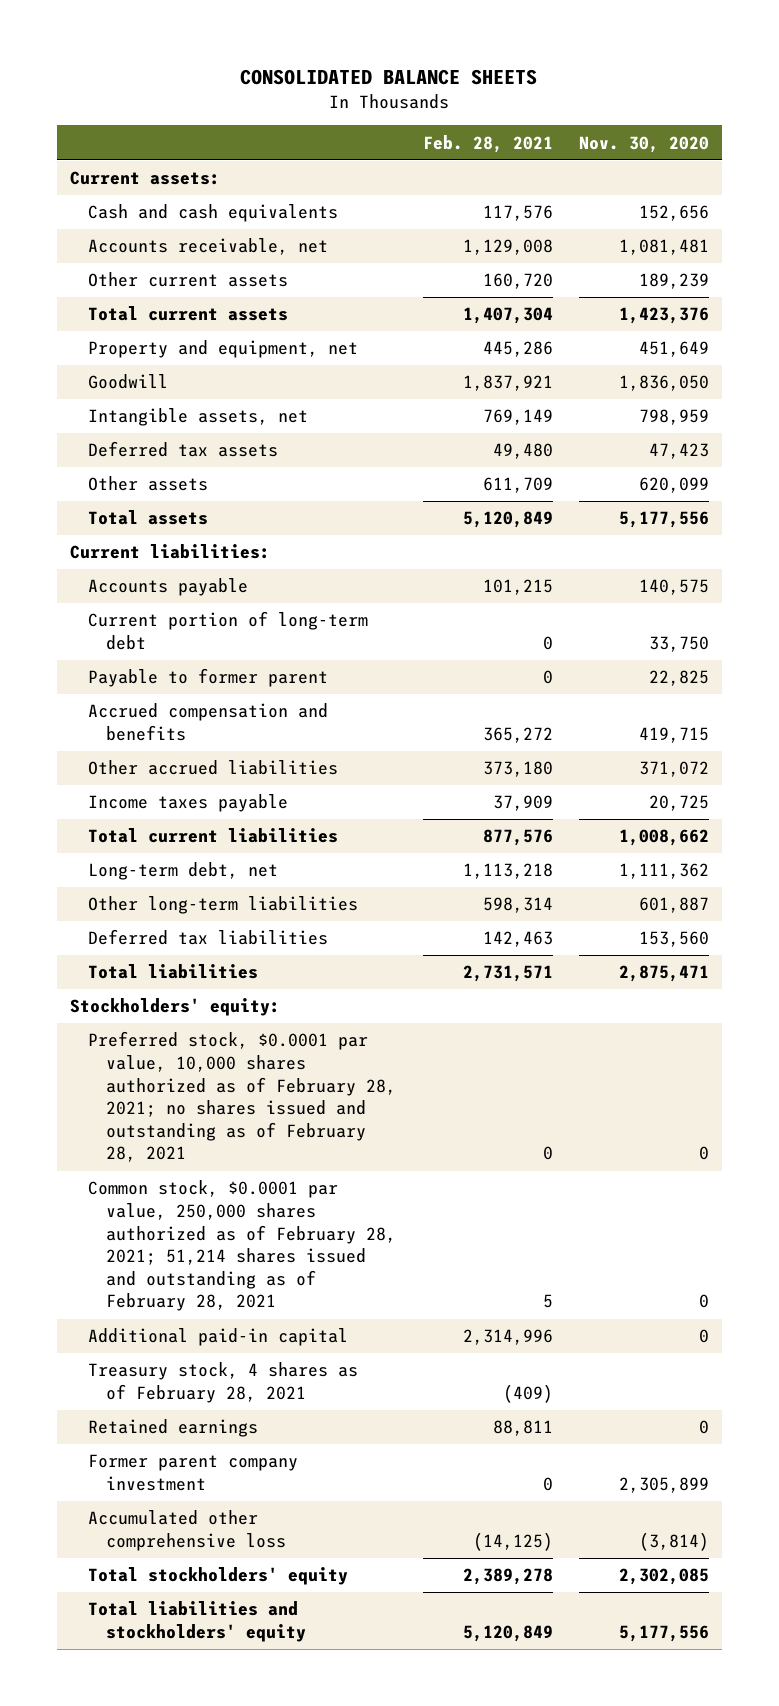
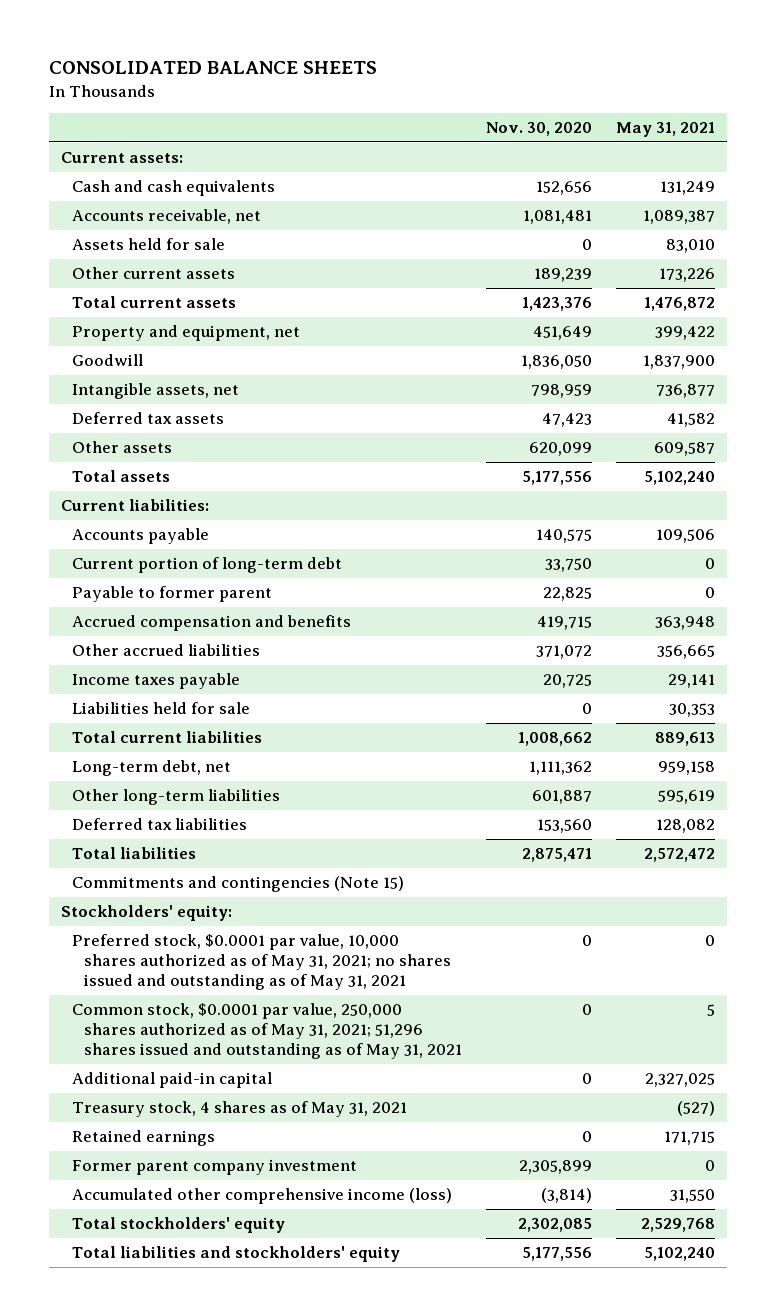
- | Feb. 28, 2021 | Nov. 30, 2020
+ | Nov. 30, 2020 | May 31, 2021
+ Assets held for sale | 0 | 83,010
+ Liabilities held for sale | 0 | 30,353
+ Commitments and contingencies (Note 15)
- Preferred stock, $0.0001 par value, 10,000 shares authorized as of February 28, 2021; no shares issued and outstanding as of February 28, 2021 | 0 | 0
- Common stock, $0.0001 par value, 250,000 shares authorized as of February 28, 2021; 51,214 shares issued and outstanding as of February 28, 2021 | 5 | 0
+ Preferred stock, $0.0001 par value, 10,000 shares authorized as of May 31, 2021; no shares issued and outstanding as of May 31, 2021 | 0 | 0
+ Common stock, $0.0001 par value, 250,000 shares authorized as of May 31, 2021; 51,296 shares issued and outstanding as of May 31, 2021 | 0 | 5
- Treasury stock, 4 shares as of February 28, 2021 | (409) |
+ Treasury stock, 4 shares as of May 31, 2021 | | (527)
- Accumulated other comprehensive loss | (14,125) | (3,814)
+ Accumulated other comprehensive income (loss) | (3,814) | 31,550

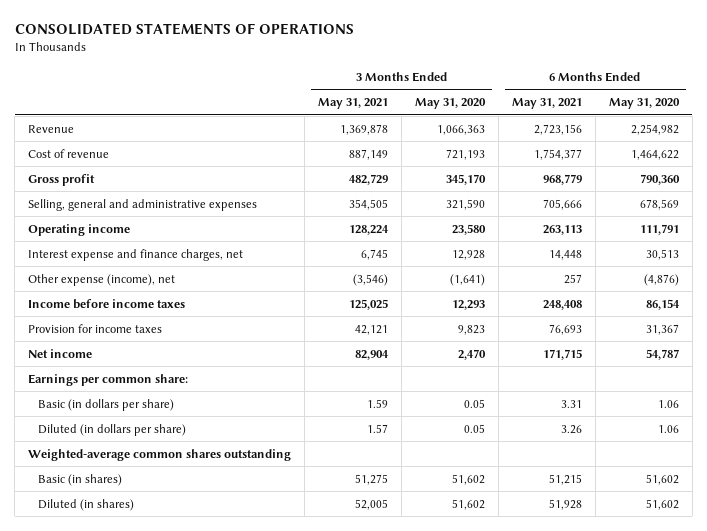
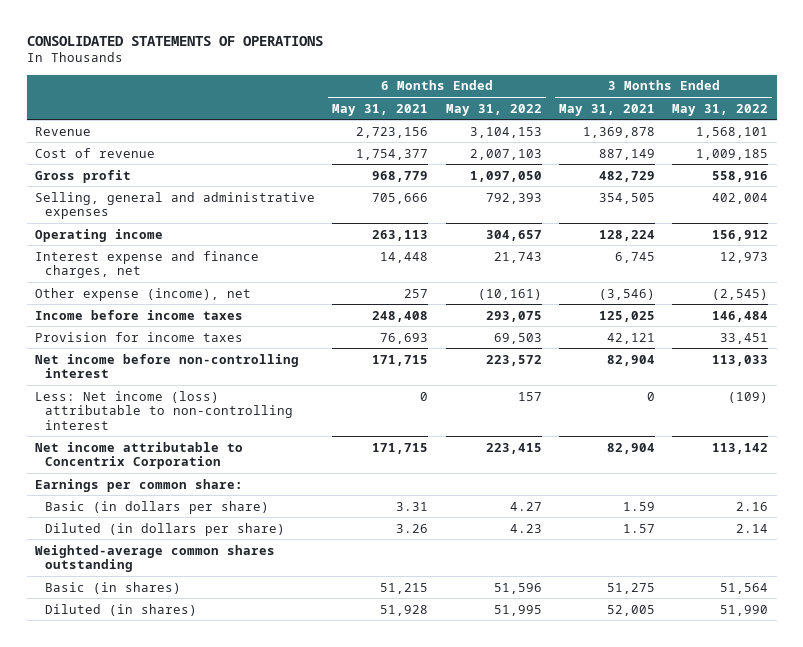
- | 3 Months Ended May 31, 2021 | 3 Months Ended May 31, 2020 | 6 Months Ended May 31, 2021 | 6 Months Ended May 31, 2020
+ | 6 Months Ended May 31, 2021 | 6 Months Ended May 31, 2022 | 3 Months Ended May 31, 2021 | 3 Months Ended May 31, 2022
- Net income | 82,904 | 2,470 | 171,715 | 54,787
+ Net income before non-controlling interest | 171,715 | 223,572 | 82,904 | 113,033
+ Less: Net income (loss) attributable to non-controlling interest | 0 | 157 | 0 | (109)
+ Net income attributable to Concentrix Corporation | 171,715 | 223,415 | 82,904 | 113,142

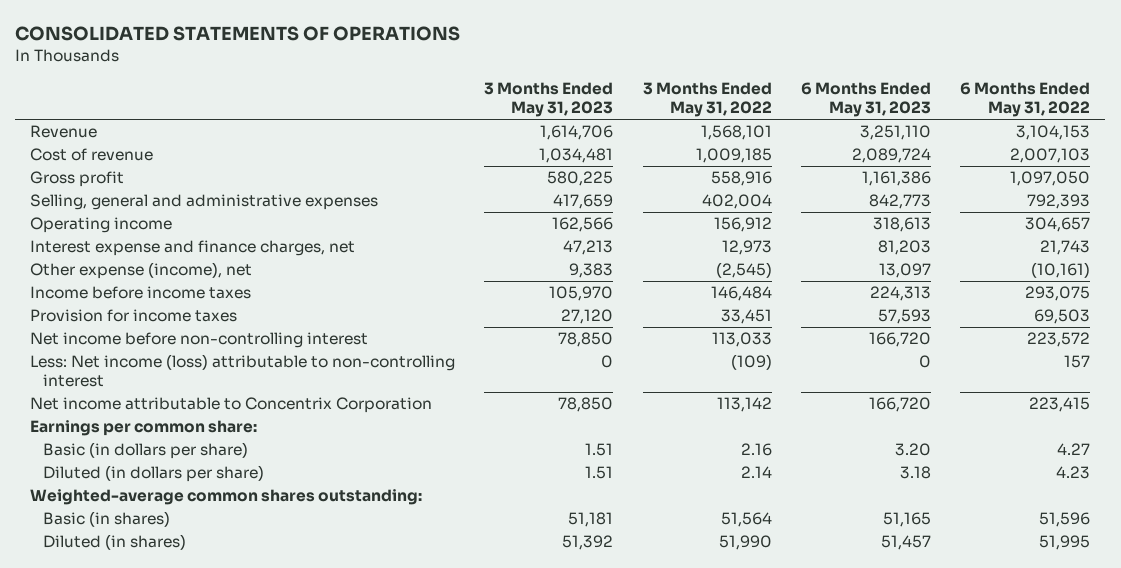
- | 6 Months Ended May 31, 2021 | 6 Months Ended May 31, 2022 | 3 Months Ended May 31, 2021 | 3 Months Ended May 31, 2022
+ | 3 Months Ended May 31, 2023 | 3 Months Ended May 31, 2022 | 6 Months Ended May 31, 2023 | 6 Months Ended May 31, 2022
- Weighted-average common shares outstanding
+ Weighted-average common shares outstanding:

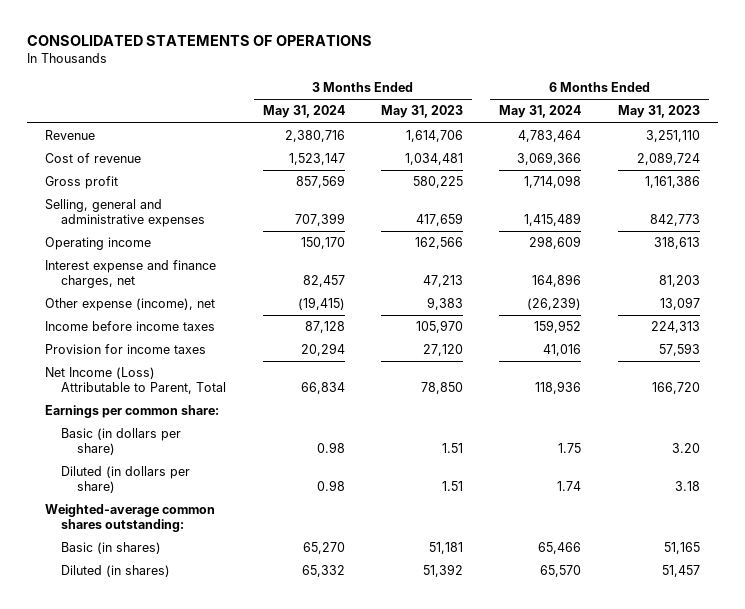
- | 3 Months Ended May 31, 2023 | 3 Months Ended May 31, 2022 | 6 Months Ended May 31, 2023 | 6 Months Ended May 31, 2022
+ | 3 Months Ended May 31, 2024 | 3 Months Ended May 31, 2023 | 6 Months Ended May 31, 2024 | 6 Months Ended May 31, 2023
- Net income before non-controlling interest | 78,850 | 113,033 | 166,720 | 223,572
- Less: Net income (loss) attributable to non-controlling interest | 0 | (109) | 0 | 157
- Net income attributable to Concentrix Corporation | 78,850 | 113,142 | 166,720 | 223,415
+ Net Income (Loss) Attributable to Parent, Total | 66,834 | 78,850 | 118,936 | 166,720

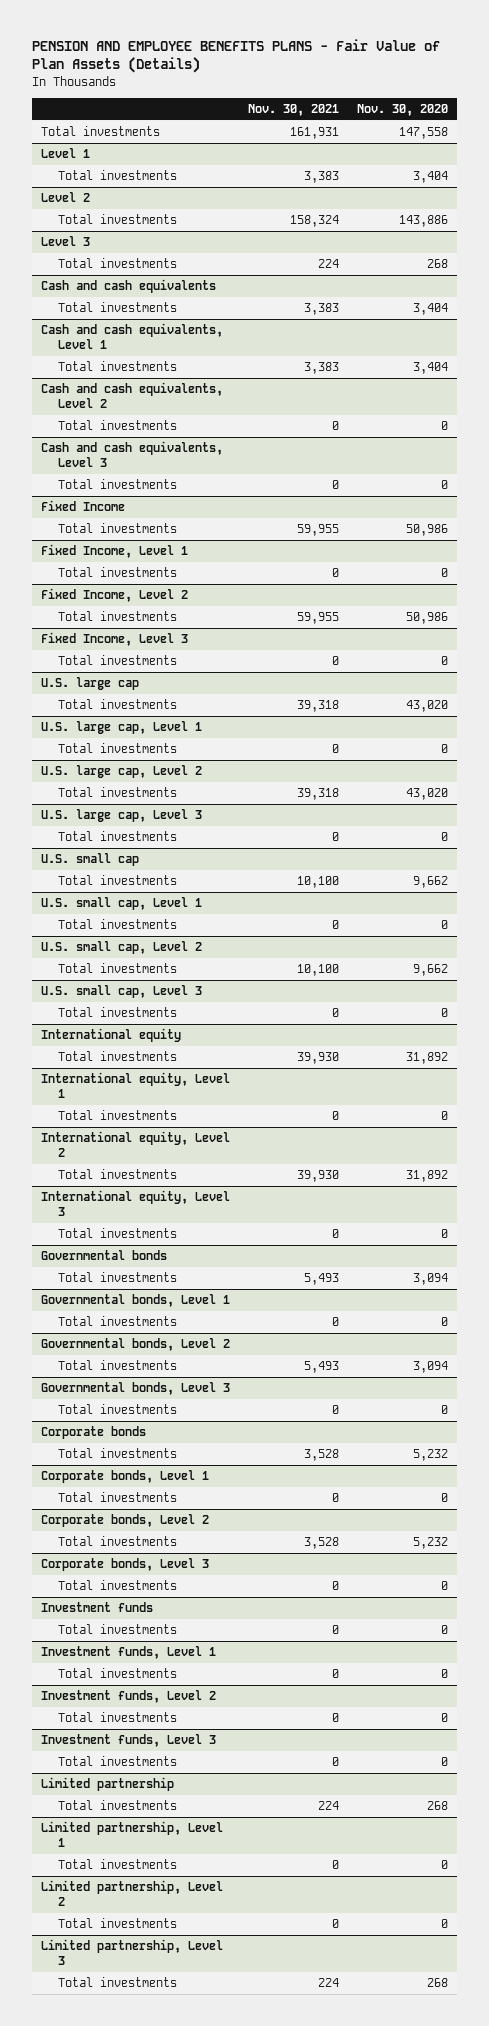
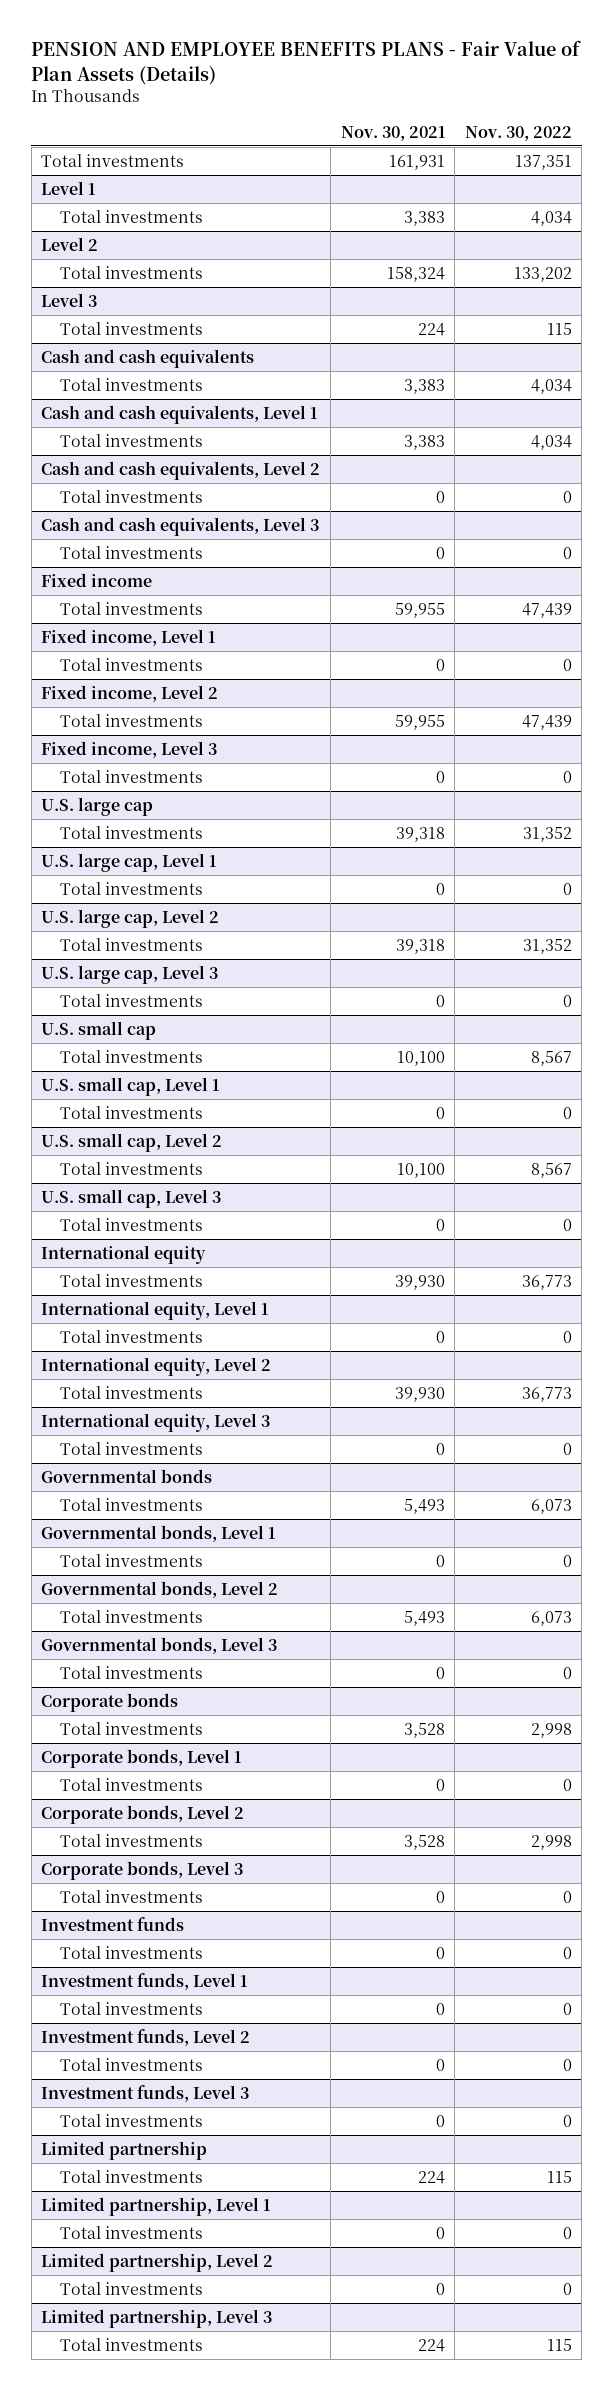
- | Nov. 30, 2021 | Nov. 30, 2020
+ | Nov. 30, 2021 | Nov. 30, 2022
- Fixed Income
+ Fixed income
- Fixed Income, Level 1
+ Fixed income, Level 1
- Fixed Income, Level 2
+ Fixed income, Level 2
- Fixed Income, Level 3
+ Fixed income, Level 3

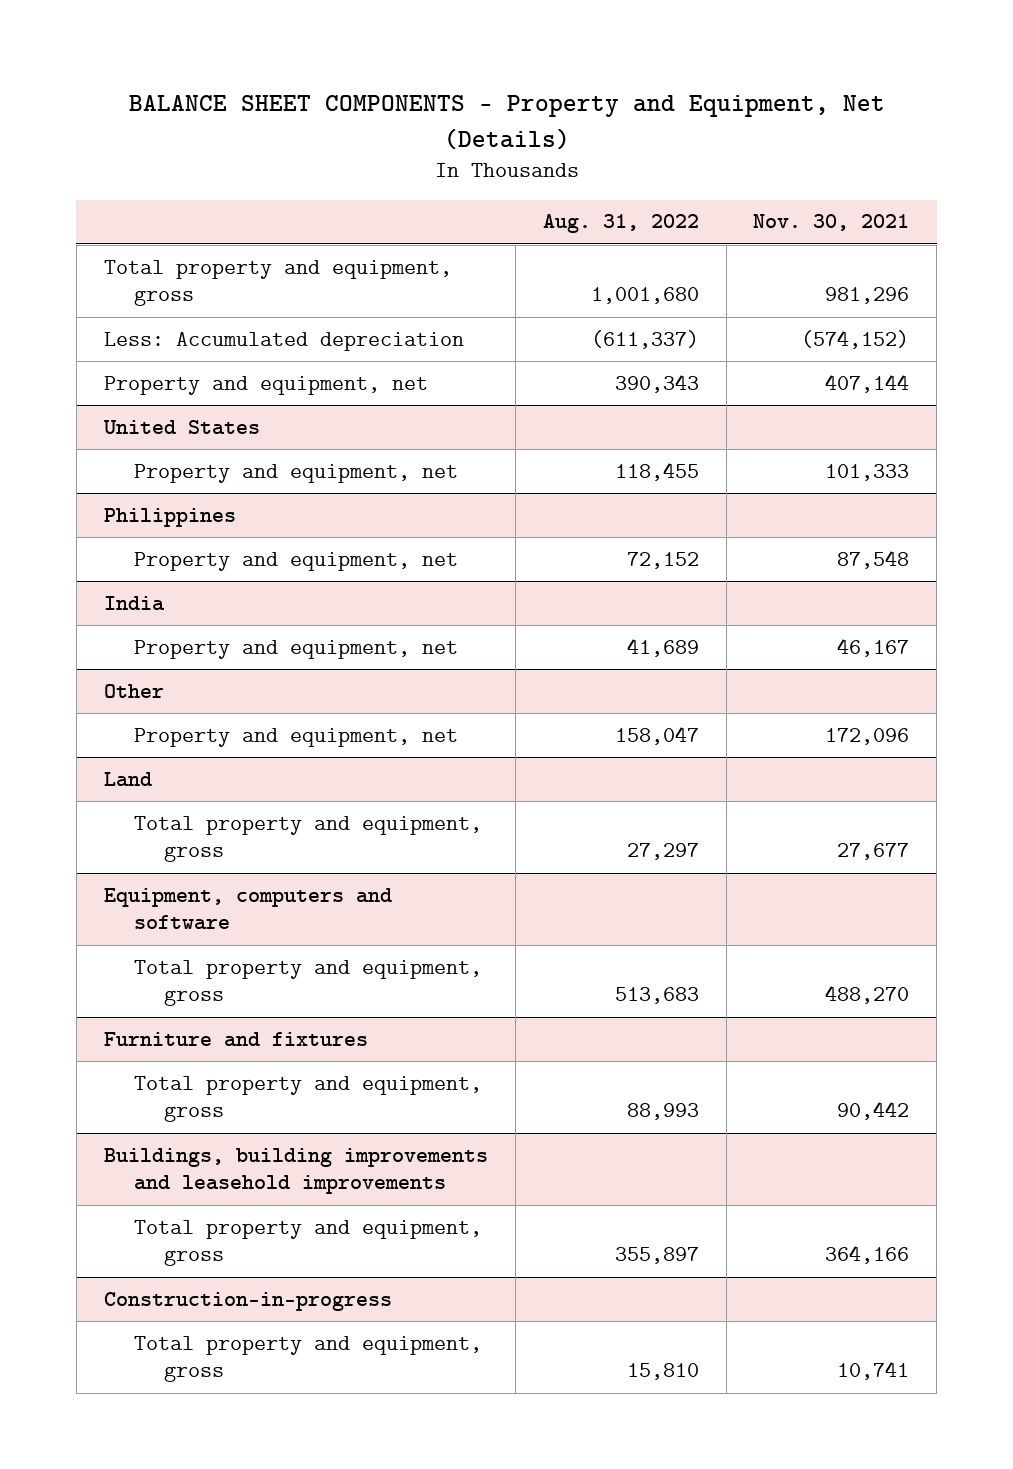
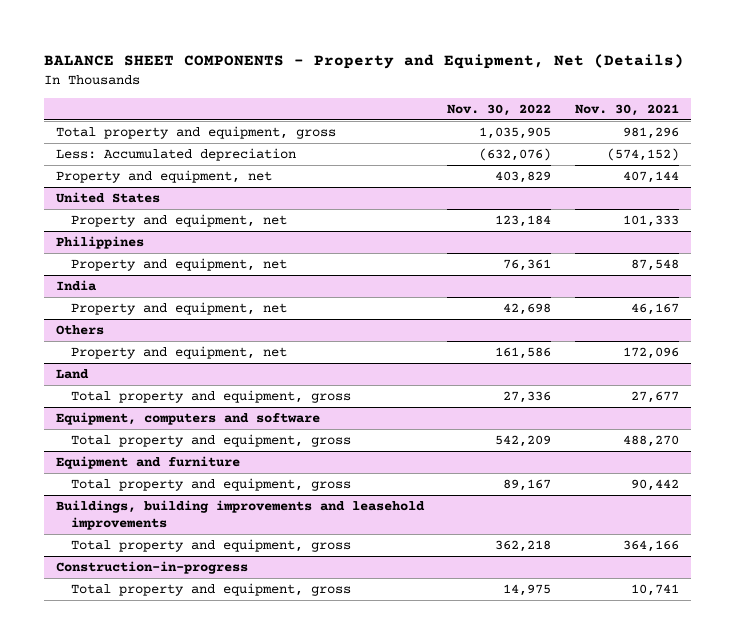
- | Aug. 31, 2022 | Nov. 30, 2021
+ | Nov. 30, 2022 | Nov. 30, 2021
- Other
+ Others
- Furniture and fixtures
+ Equipment and furniture

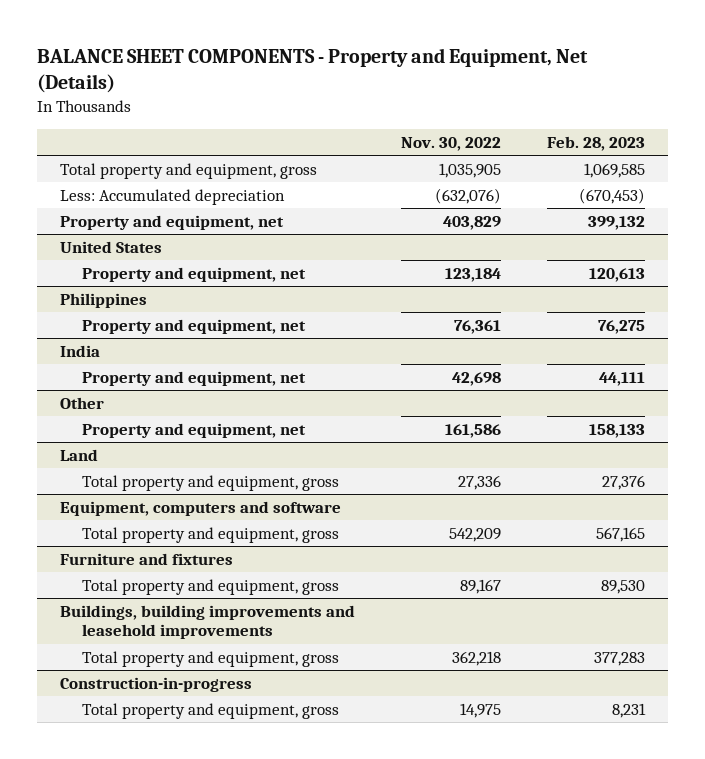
- | Nov. 30, 2022 | Nov. 30, 2021
+ | Nov. 30, 2022 | Feb. 28, 2023
- Others
+ Other
- Equipment and furniture
+ Furniture and fixtures

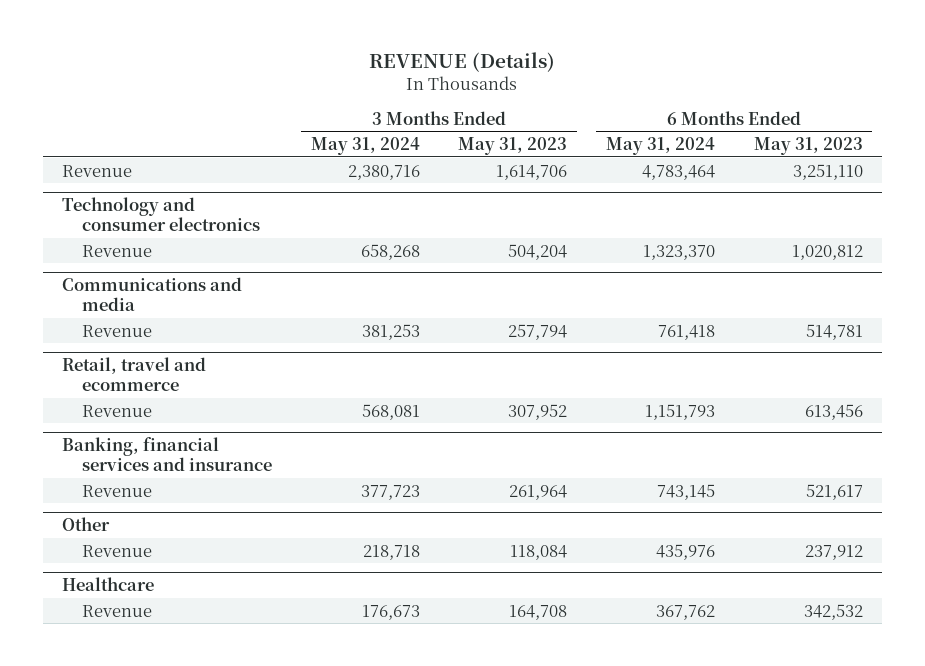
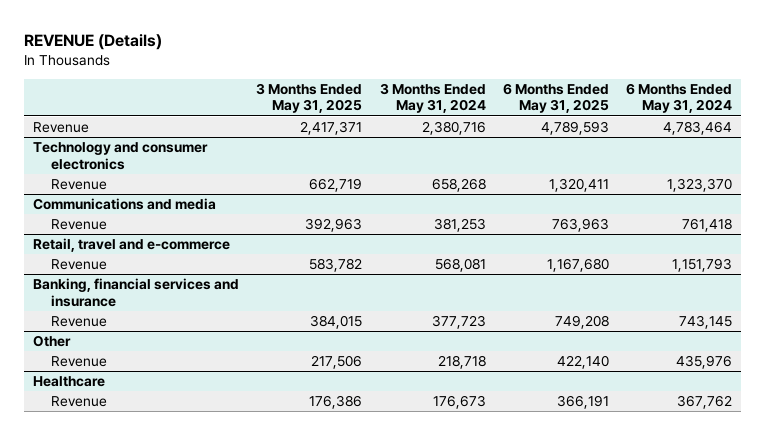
- | 3 Months Ended May 31, 2024 | 3 Months Ended May 31, 2023 | 6 Months Ended May 31, 2024 | 6 Months Ended May 31, 2023
+ | 3 Months Ended May 31, 2025 | 3 Months Ended May 31, 2024 | 6 Months Ended May 31, 2025 | 6 Months Ended May 31, 2024
- Retail, travel and ecommerce
+ Retail, travel and e-commerce

